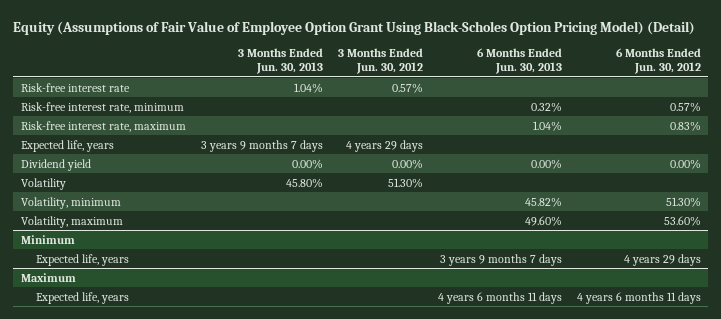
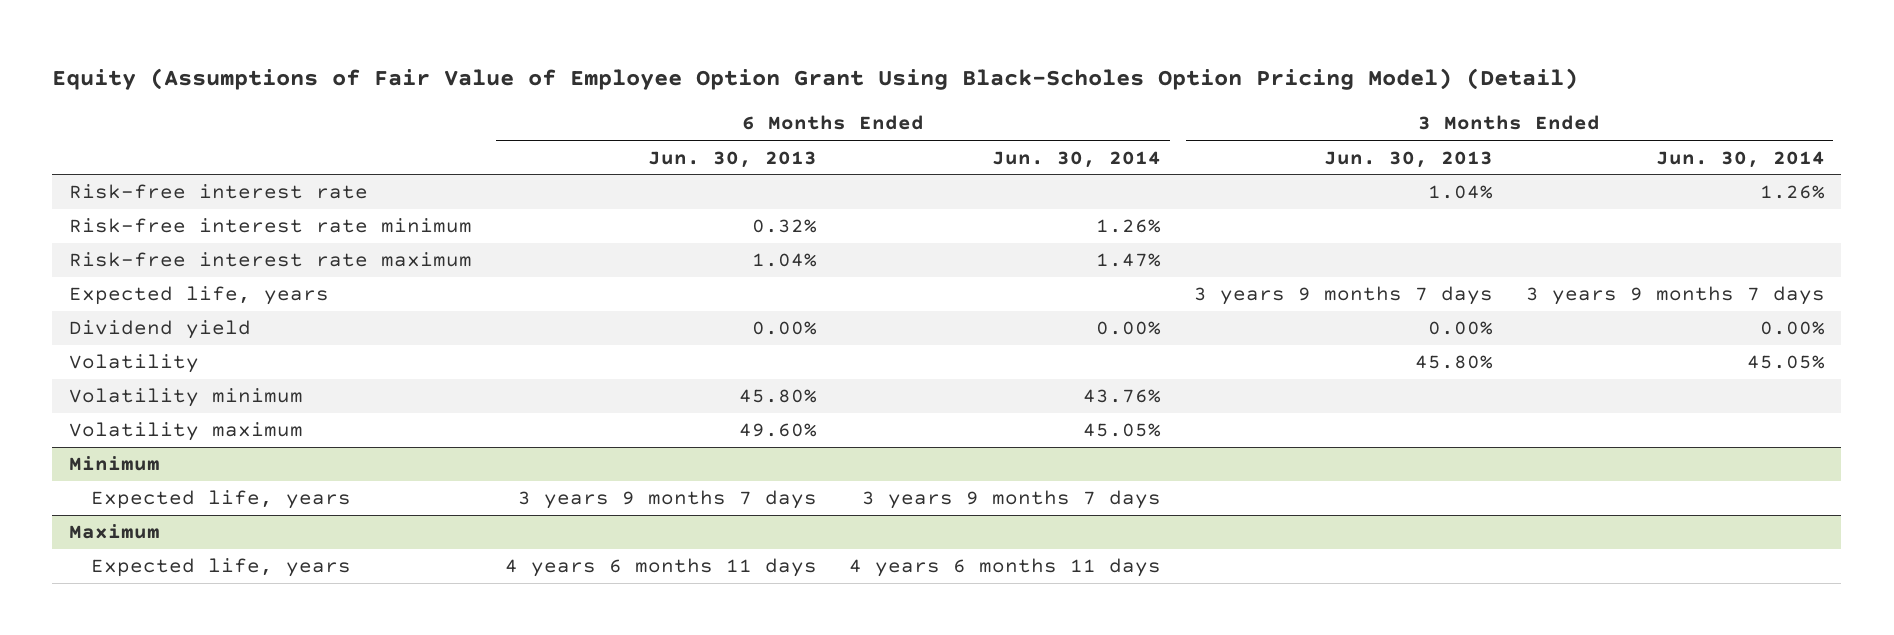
- | 3 Months Ended Jun. 30, 2013 | 3 Months Ended Jun. 30, 2012 | 6 Months Ended Jun. 30, 2013 | 6 Months Ended Jun. 30, 2012
+ | 6 Months Ended Jun. 30, 2013 | 6 Months Ended Jun. 30, 2014 | 3 Months Ended Jun. 30, 2013 | 3 Months Ended Jun. 30, 2014
- Risk-free interest rate, minimum | | | 0.32% | 0.57%
- Risk-free interest rate, maximum | | | 1.04% | 0.83%
+ Risk-free interest rate minimum | 0.32% | 1.26% | |
+ Risk-free interest rate maximum | 1.04% | 1.47% | |
- Volatility, minimum | | | 45.82% | 51.30%
- Volatility, maximum | | | 49.60% | 53.60%
+ Volatility minimum | 45.80% | 43.76% | |
+ Volatility maximum | 49.60% | 45.05% | |

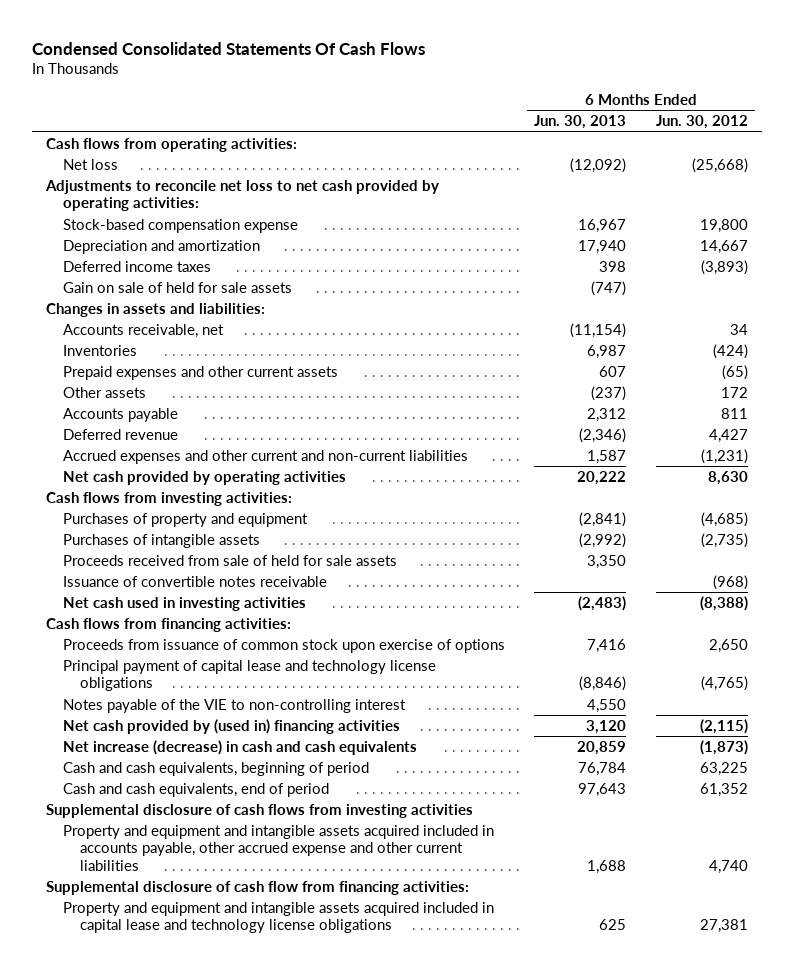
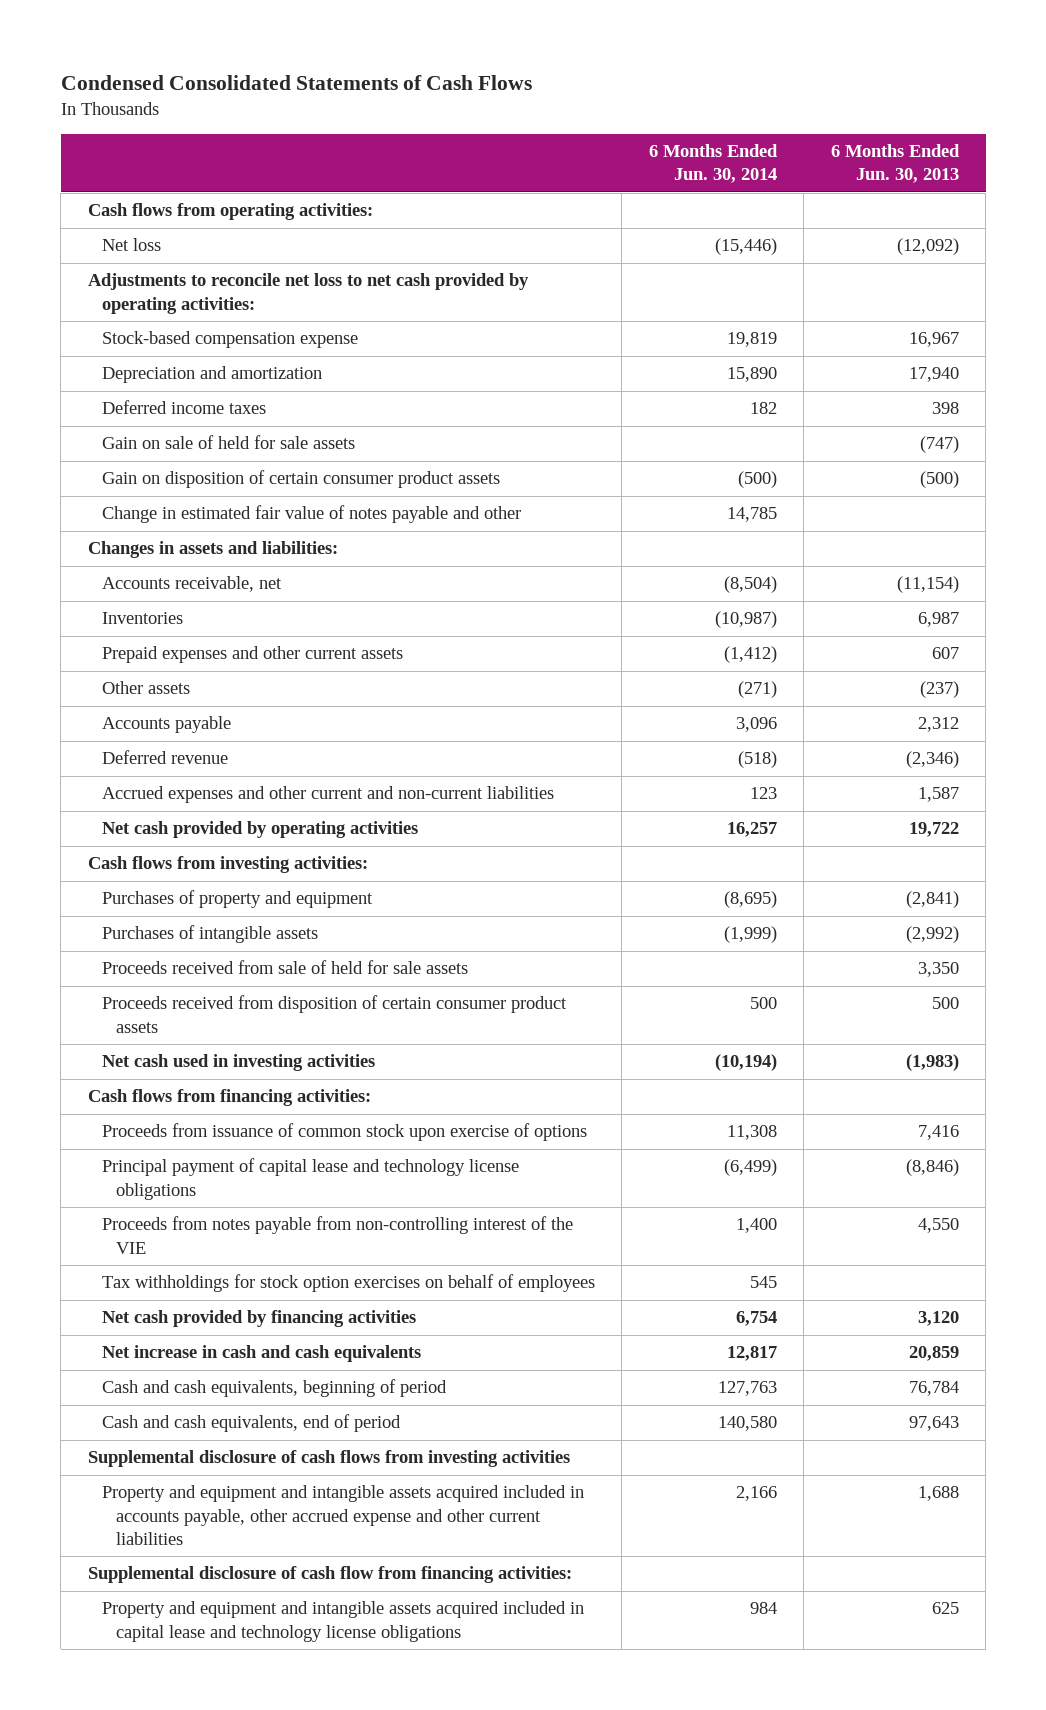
- Condensed Consolidated Statements Of Cash Flows
+ Condensed Consolidated Statements of Cash Flows
- | 6 Months Ended Jun. 30, 2013 | 6 Months Ended Jun. 30, 2012
+ | 6 Months Ended Jun. 30, 2014 | 6 Months Ended Jun. 30, 2013
+ Gain on disposition of certain consumer product assets | (500) | (500)
+ Change in estimated fair value of notes payable and other | 14,785 |
- Net cash provided by operating activities | 20,222 | 8,630
+ Net cash provided by operating activities | 16,257 | 19,722
- Issuance of convertible notes receivable | | (968)
- Net cash used in investing activities | (2,483) | (8,388)
+ Proceeds received from disposition of certain consumer product assets | 500 | 500
+ Net cash used in investing activities | (10,194) | (1,983)
- Notes payable of the VIE to non-controlling interest | 4,550 |
- Net cash provided by (used in) financing activities | 3,120 | (2,115)
- Net increase (decrease) in cash and cash equivalents | 20,859 | (1,873)
+ Proceeds from notes payable from non-controlling interest of the VIE | 1,400 | 4,550
+ Tax withholdings for stock option exercises on behalf of employees | 545 |
+ Net cash provided by financing activities | 6,754 | 3,120
+ Net increase in cash and cash equivalents | 12,817 | 20,859

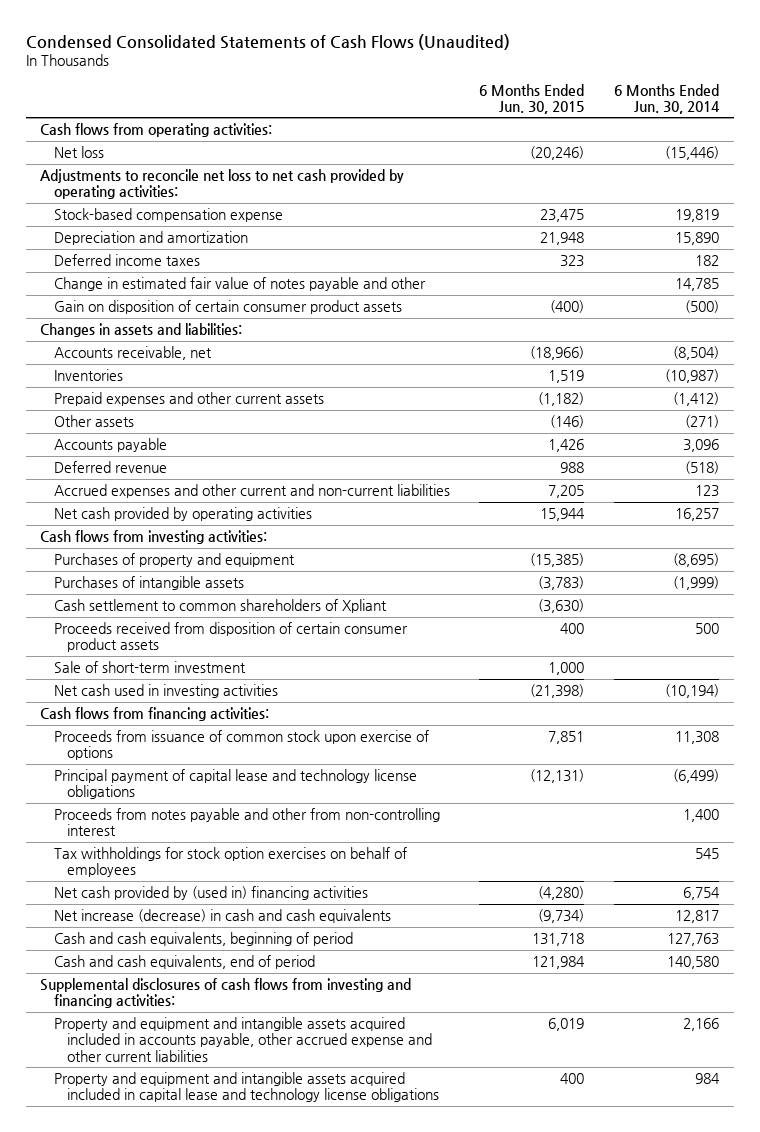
- Condensed Consolidated Statements of Cash Flows
+ Condensed Consolidated Statements of Cash Flows (Unaudited)
- | 6 Months Ended Jun. 30, 2014 | 6 Months Ended Jun. 30, 2013
+ | 6 Months Ended Jun. 30, 2015 | 6 Months Ended Jun. 30, 2014
- Gain on sale of held for sale assets | | (747)
moved down: Gain on disposition of certain consumer product assets | (400) | (500)
- Proceeds received from sale of held for sale assets | | 3,350
+ Cash settlement to common shareholders of Xpliant | (3,630) |
+ Sale of short-term investment | 1,000 |
- Proceeds from notes payable from non-controlling interest of the VIE | 1,400 | 4,550
+ Proceeds from notes payable and other from non-controlling interest | | 1,400
- Net cash provided by financing activities | 6,754 | 3,120
- Net increase in cash and cash equivalents | 12,817 | 20,859
+ Net cash provided by (used in) financing activities | (4,280) | 6,754
+ Net increase (decrease) in cash and cash equivalents | (9,734) | 12,817
- Supplemental disclosure of cash flows from investing activities
+ Supplemental disclosures of cash flows from investing and financing activities:
- Supplemental disclosure of cash flow from financing activities:

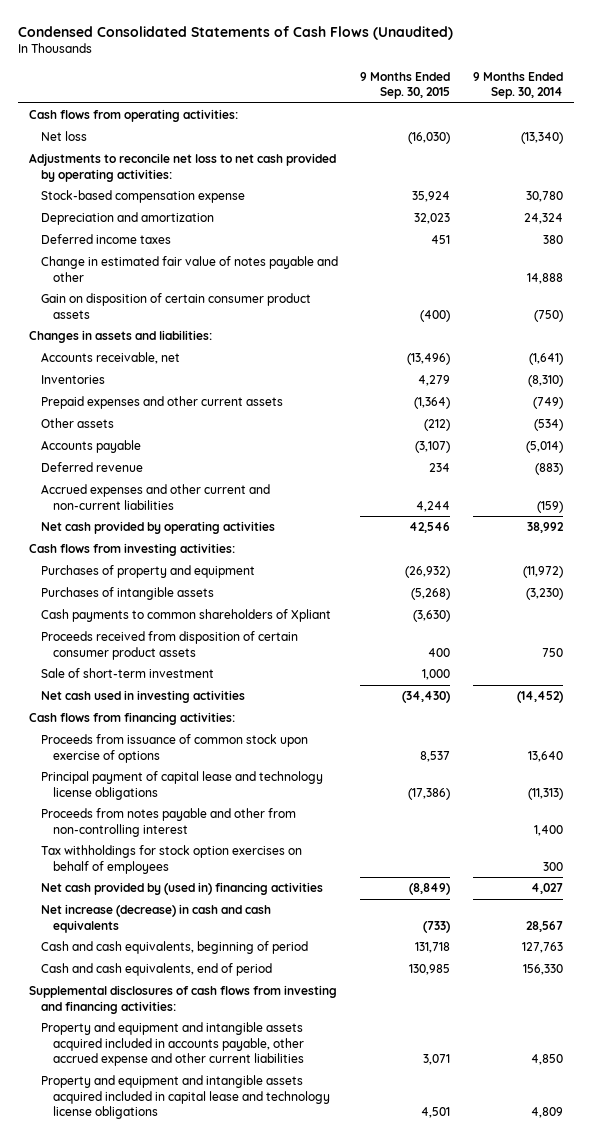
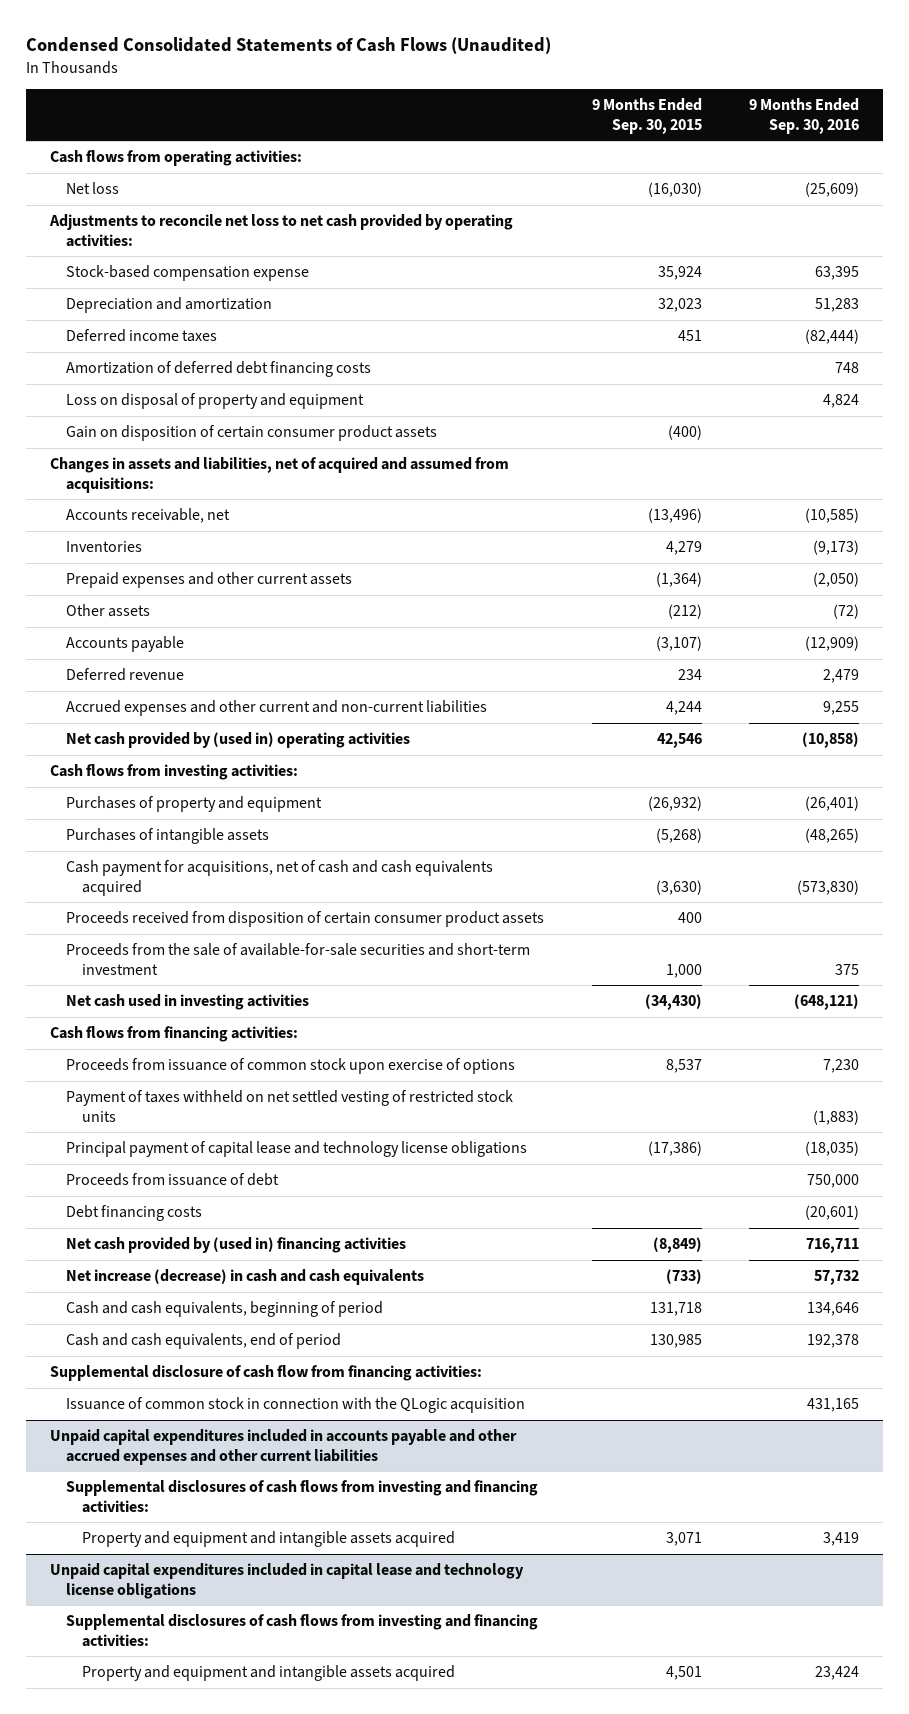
- | 9 Months Ended Sep. 30, 2015 | 9 Months Ended Sep. 30, 2014
+ | 9 Months Ended Sep. 30, 2015 | 9 Months Ended Sep. 30, 2016
- Change in estimated fair value of notes payable and other | | 14,888
+ Amortization of deferred debt financing costs | | 748
+ Loss on disposal of property and equipment | | 4,824
- Changes in assets and liabilities:
+ Changes in assets and liabilities, net of acquired and assumed from acquisitions:
- Net cash provided by operating activities | 42,546 | 38,992
+ Net cash provided by (used in) operating activities | 42,546 | (10,858)
- Cash payments to common shareholders of Xpliant | (3,630) |
+ Cash payment for acquisitions, net of cash and cash equivalents acquired | (3,630) | (573,830)
- Sale of short-term investment | 1,000 |
+ Proceeds from the sale of available-for-sale securities and short-term investment | 1,000 | 375
+ Payment of taxes withheld on net settled vesting of restricted stock units | | (1,883)
- Proceeds from notes payable and other from non-controlling interest | | 1,400
- Tax withholdings for stock option exercises on behalf of employees | | 300
+ Proceeds from issuance of debt | | 750,000
+ Debt financing costs | | (20,601)
+ Supplemental disclosure of cash flow from financing activities:
+ Issuance of common stock in connection with the QLogic acquisition | | 431,165
+ Unpaid capital expenditures included in accounts payable and other accrued expenses and other current liabilities
- Property and equipment and intangible assets acquired included in accounts payable, other accrued expense and other current liabilities | 3,071 | 4,850
- Property and equipment and intangible assets acquired included in capital lease and technology license obligations | 4,501 | 4,809
+ Property and equipment and intangible assets acquired | 3,071 | 3,419
+ Unpaid capital expenditures included in capital lease and technology license obligations
+ Supplemental disclosures of cash flows from investing and financing activities:
+ Property and equipment and intangible assets acquired | 4,501 | 23,424

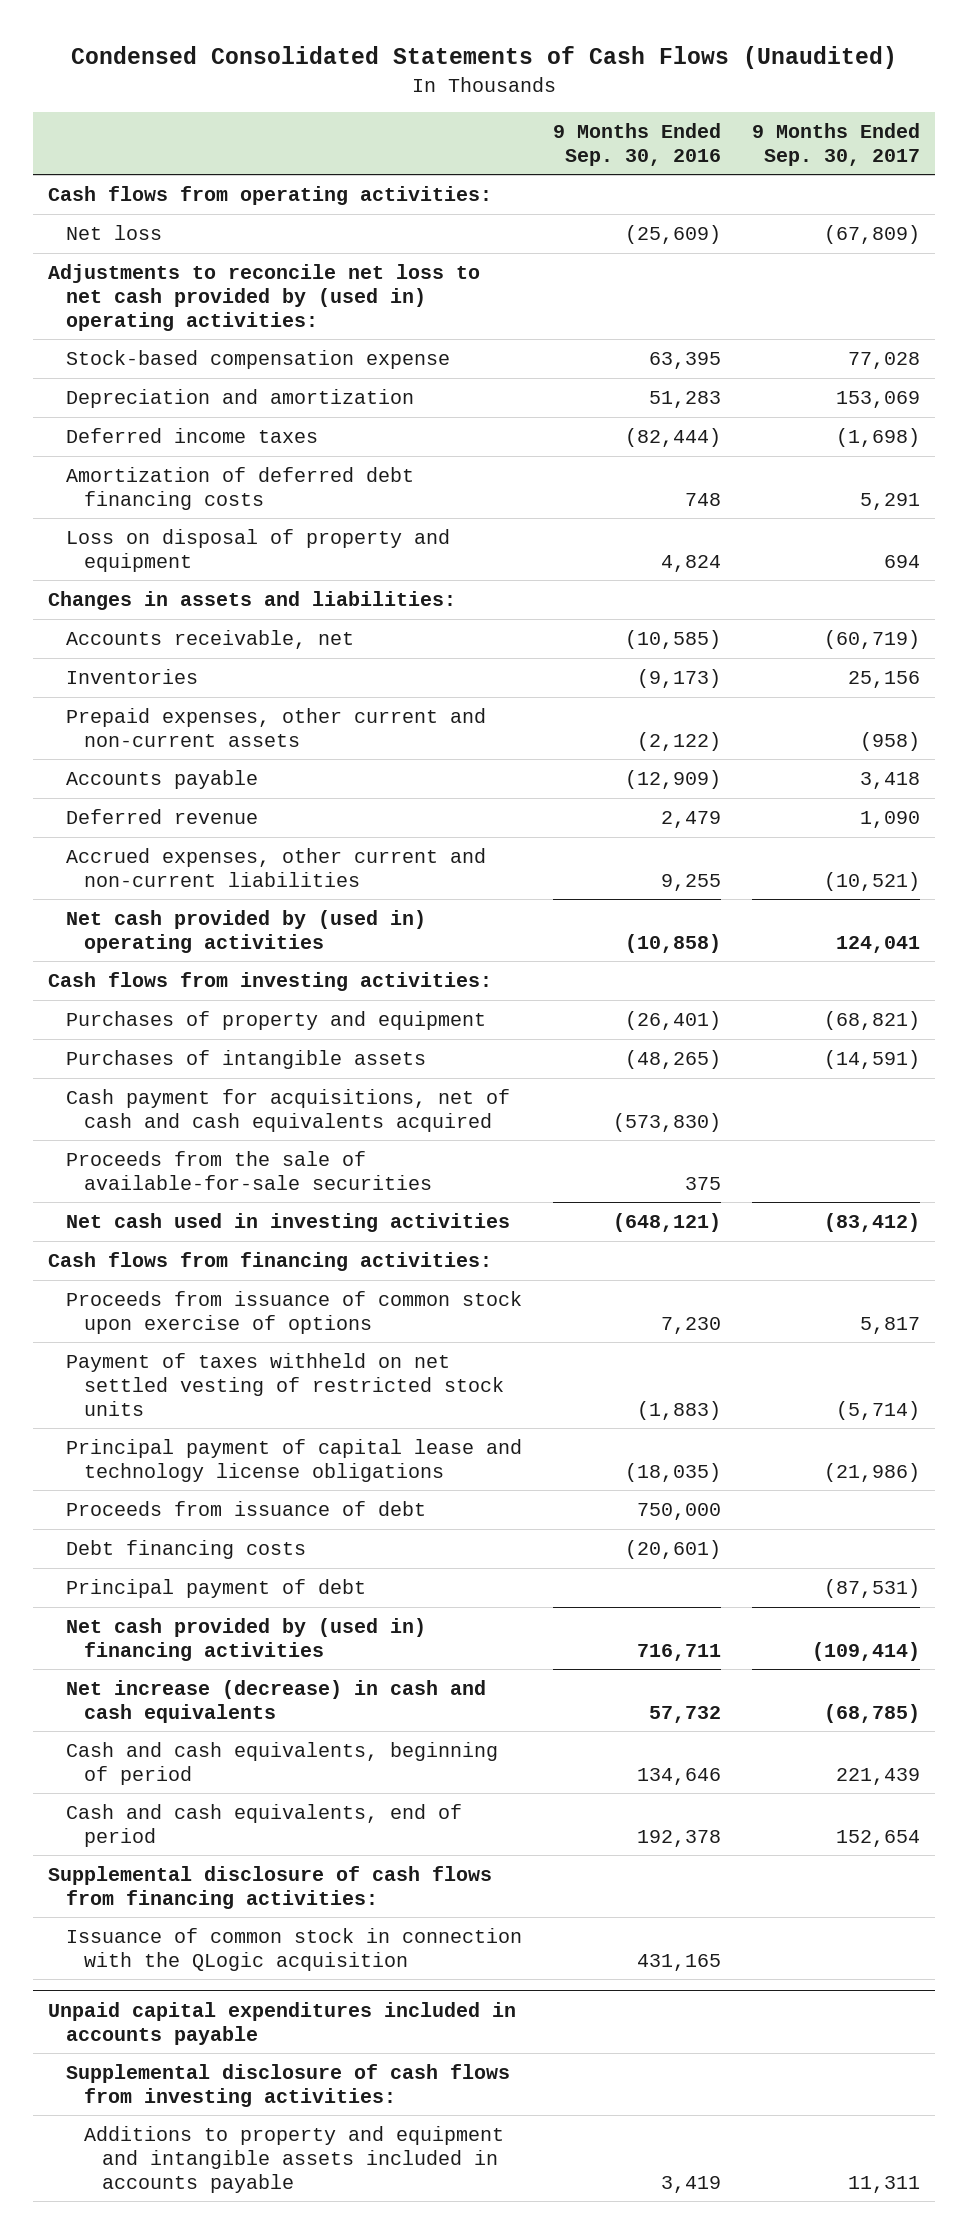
- | 9 Months Ended Sep. 30, 2015 | 9 Months Ended Sep. 30, 2016
+ | 9 Months Ended Sep. 30, 2016 | 9 Months Ended Sep. 30, 2017
- Adjustments to reconcile net loss to net cash provided by operating activities:
+ Adjustments to reconcile net loss to net cash provided by (used in) operating activities:
- Gain on disposition of certain consumer product assets | (400) |
- Changes in assets and liabilities, net of acquired and assumed from acquisitions:
+ Changes in assets and liabilities:
- Prepaid expenses and other current assets | (1,364) | (2,050)
- Other assets | (212) | (72)
+ Prepaid expenses, other current and non-current assets | (2,122) | (958)
- Accrued expenses and other current and non-current liabilities | 4,244 | 9,255
+ Accrued expenses, other current and non-current liabilities | 9,255 | (10,521)
- Proceeds received from disposition of certain consumer product assets | 400 |
- Proceeds from the sale of available-for-sale securities and short-term investment | 1,000 | 375
+ Proceeds from the sale of available-for-sale securities | 375 |
+ Principal payment of debt | | (87,531)
- Supplemental disclosure of cash flow from financing activities:
+ Supplemental disclosure of cash flows from financing activities:
- Unpaid capital expenditures included in accounts payable and other accrued expenses and other current liabilities
- Supplemental disclosures of cash flows from investing and financing activities:
- Property and equipment and intangible assets acquired | 3,071 | 3,419
- Unpaid capital expenditures included in capital lease and technology license obligations
- Supplemental disclosures of cash flows from investing and financing activities:
- Property and equipment and intangible assets acquired | 4,501 | 23,424
+ Unpaid capital expenditures included in accounts payable
+ Supplemental disclosure of cash flows from investing activities:
+ Additions to property and equipment and intangible assets included in accounts payable | 3,419 | 11,311

